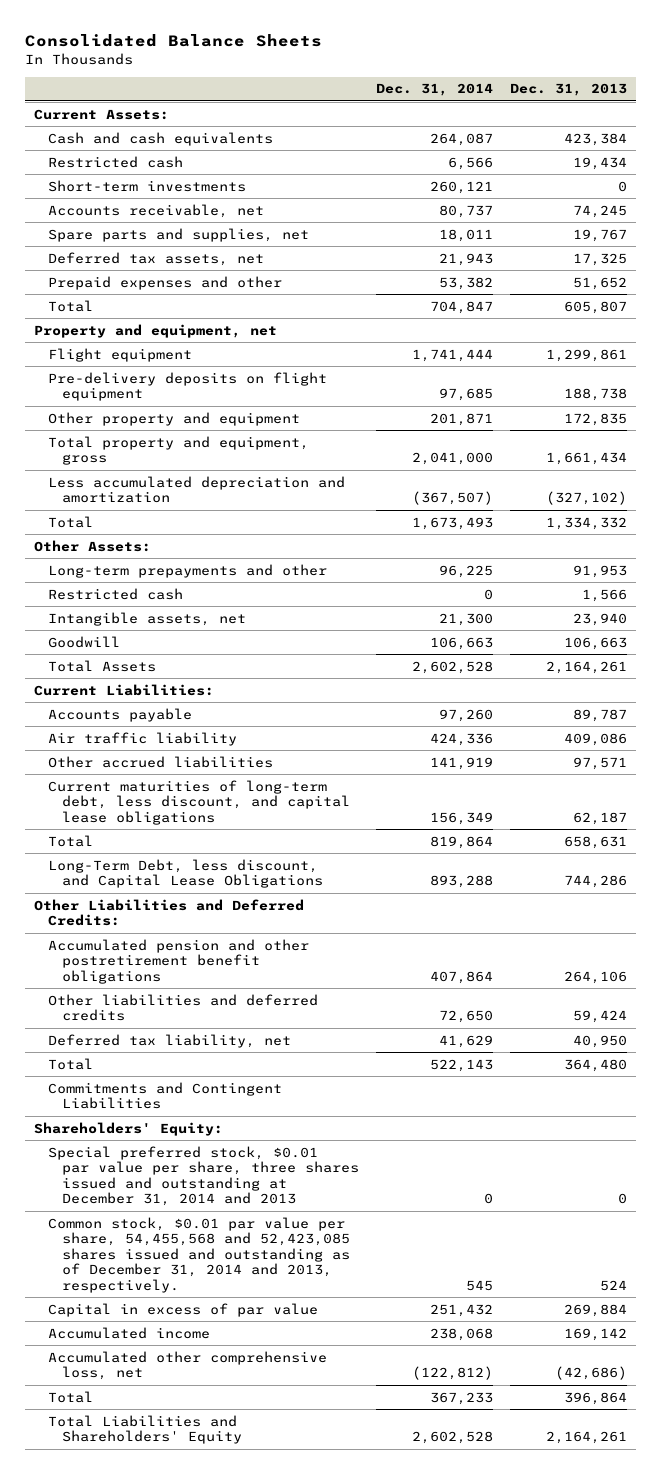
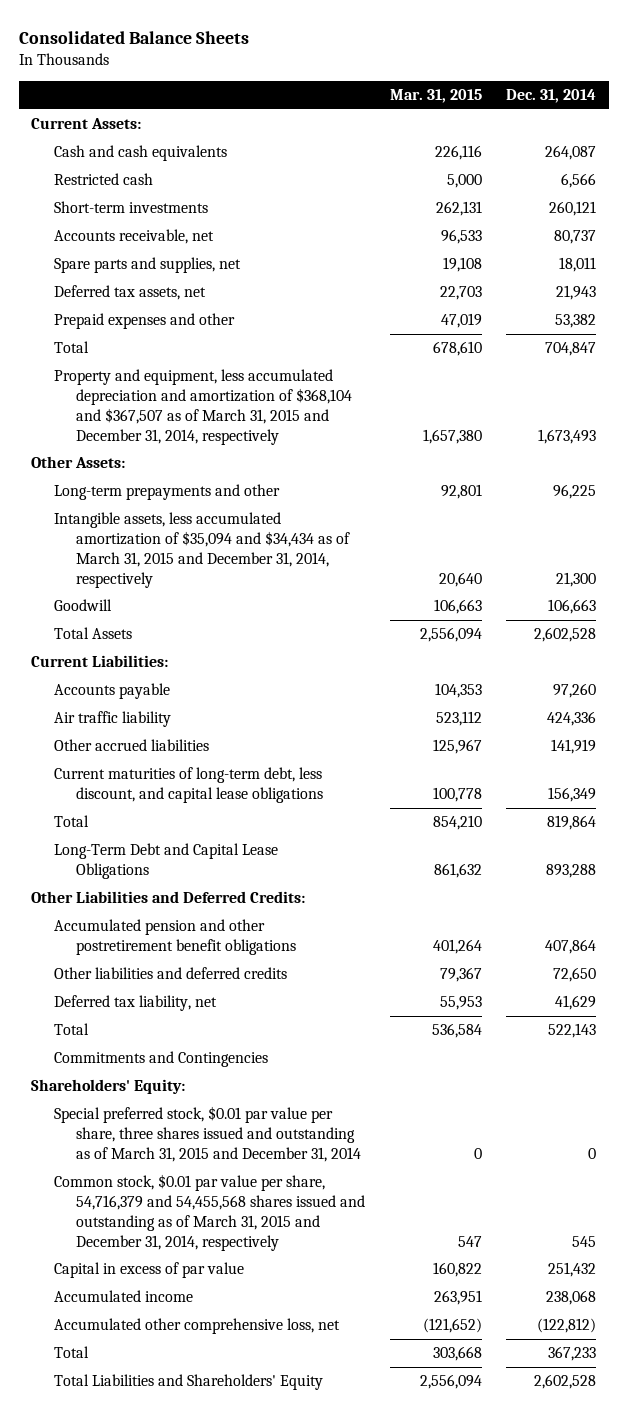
- | Dec. 31, 2014 | Dec. 31, 2013
+ | Mar. 31, 2015 | Dec. 31, 2014
- Property and equipment, net
- Flight equipment | 1,741,444 | 1,299,861
- Pre-delivery deposits on flight equipment | 97,685 | 188,738
- Other property and equipment | 201,871 | 172,835
- Total property and equipment, gross | 2,041,000 | 1,661,434
- Less accumulated depreciation and amortization | (367,507) | (327,102)
- Total | 1,673,493 | 1,334,332
+ Property and equipment, less accumulated depreciation and amortization of $368,104 and $367,507 as of March 31, 2015 and December 31, 2014, respectively | 1,657,380 | 1,673,493
- Restricted cash | 0 | 1,566
- Intangible assets, net | 21,300 | 23,940
+ Intangible assets, less accumulated amortization of $35,094 and $34,434 as of March 31, 2015 and December 31, 2014, respectively | 20,640 | 21,300
- Long-Term Debt, less discount, and Capital Lease Obligations | 893,288 | 744,286
+ Long-Term Debt and Capital Lease Obligations | 861,632 | 893,288
- Commitments and Contingent Liabilities
+ Commitments and Contingencies
- Special preferred stock, $0.01 par value per share, three shares issued and outstanding at December 31, 2014 and 2013 | 0 | 0
- Common stock, $0.01 par value per share, 54,455,568 and 52,423,085 shares issued and outstanding as of December 31, 2014 and 2013, respectively. | 545 | 524
+ Special preferred stock, $0.01 par value per share, three shares issued and outstanding as of March 31, 2015 and December 31, 2014 | 0 | 0
+ Common stock, $0.01 par value per share, 54,716,379 and 54,455,568 shares issued and outstanding as of March 31, 2015 and December 31, 2014, respectively | 547 | 545

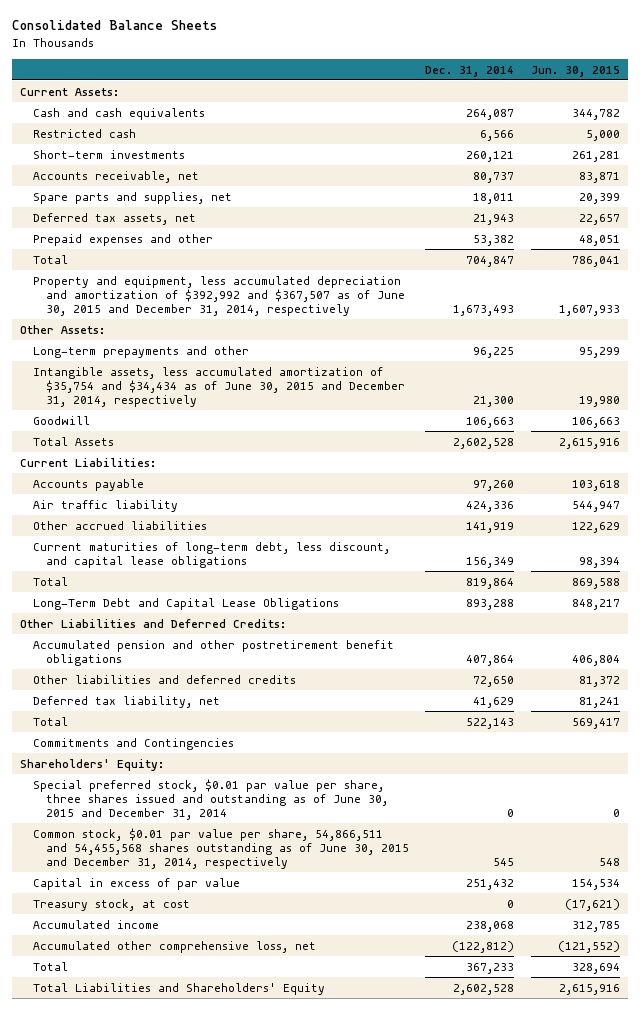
- | Mar. 31, 2015 | Dec. 31, 2014
+ | Dec. 31, 2014 | Jun. 30, 2015
- Property and equipment, less accumulated depreciation and amortization of $368,104 and $367,507 as of March 31, 2015 and December 31, 2014, respectively | 1,657,380 | 1,673,493
+ Property and equipment, less accumulated depreciation and amortization of $392,992 and $367,507 as of June 30, 2015 and December 31, 2014, respectively | 1,673,493 | 1,607,933
- Intangible assets, less accumulated amortization of $35,094 and $34,434 as of March 31, 2015 and December 31, 2014, respectively | 20,640 | 21,300
+ Intangible assets, less accumulated amortization of $35,754 and $34,434 as of June 30, 2015 and December 31, 2014, respectively | 21,300 | 19,980
- Special preferred stock, $0.01 par value per share, three shares issued and outstanding as of March 31, 2015 and December 31, 2014 | 0 | 0
- Common stock, $0.01 par value per share, 54,716,379 and 54,455,568 shares issued and outstanding as of March 31, 2015 and December 31, 2014, respectively | 547 | 545
+ Special preferred stock, $0.01 par value per share, three shares issued and outstanding as of June 30, 2015 and December 31, 2014 | 0 | 0
+ Common stock, $0.01 par value per share, 54,866,511 and 54,455,568 shares outstanding as of June 30, 2015 and December 31, 2014, respectively | 545 | 548
+ Treasury stock, at cost | 0 | (17,621)

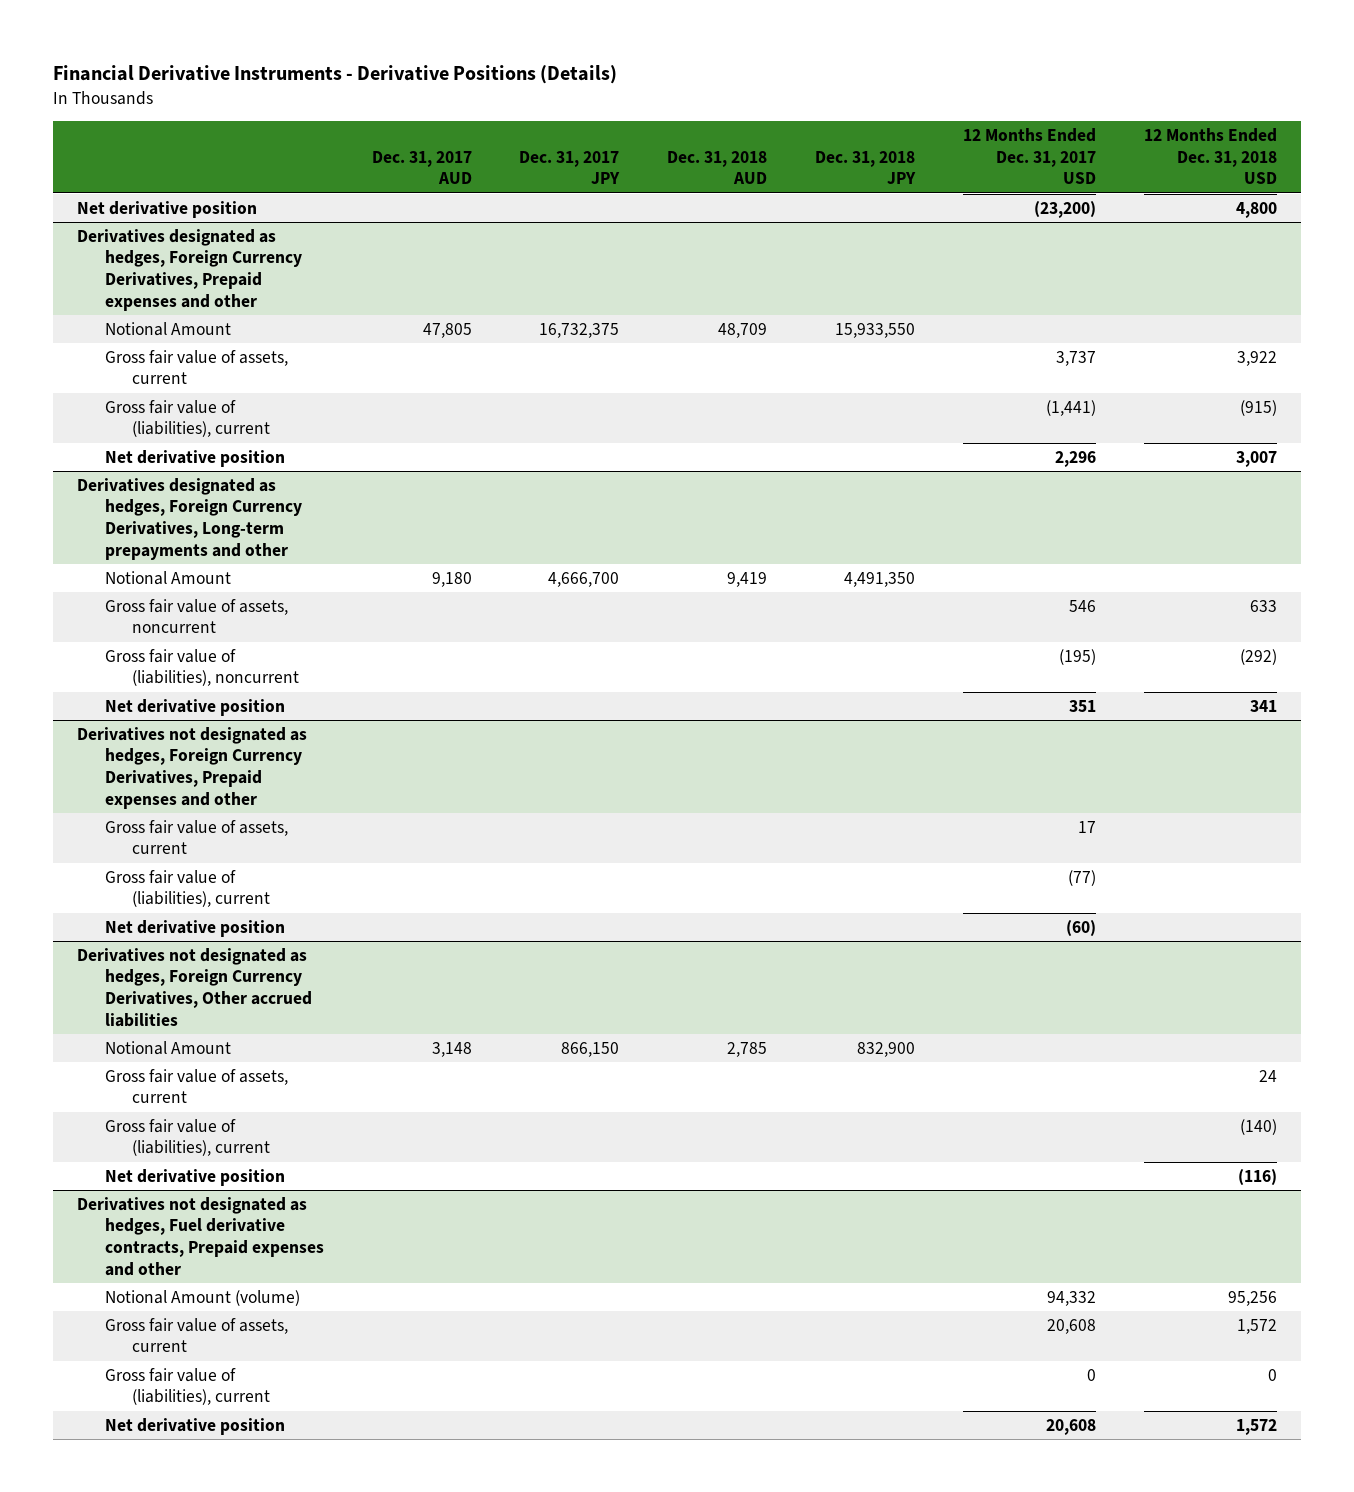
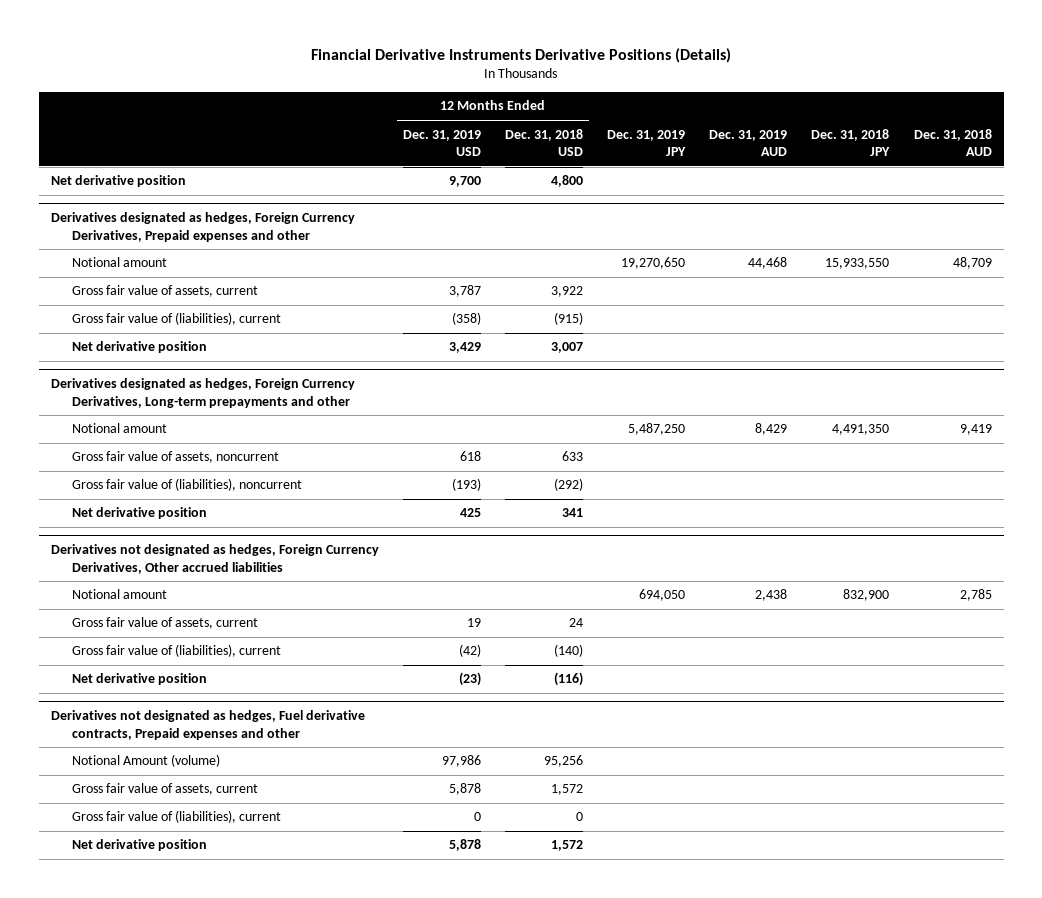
- Financial Derivative Instruments - Derivative Positions (Details)
+ Financial Derivative Instruments Derivative Positions (Details)
- | Dec. 31, 2017 AUD | Dec. 31, 2017 JPY | Dec. 31, 2018 AUD | Dec. 31, 2018 JPY | 12 Months Ended Dec. 31, 2017 USD | 12 Months Ended Dec. 31, 2018 USD
+ | 12 Months Ended Dec. 31, 2019 USD | 12 Months Ended Dec. 31, 2018 USD | Dec. 31, 2019 JPY | Dec. 31, 2019 AUD | Dec. 31, 2018 JPY | Dec. 31, 2018 AUD
@ Derivatives designated as hedges, Foreign Currency Derivatives, Prepaid expenses and other
- Notional Amount | 47,805 | 16,732,375 | 48,709 | 15,933,550 | |
+ Notional amount | | | 19,270,650 | 44,468 | 15,933,550 | 48,709
@ Derivatives designated as hedges, Foreign Currency Derivatives, Long-term prepayments and other
- Notional Amount | 9,180 | 4,666,700 | 9,419 | 4,491,350 | |
+ Notional amount | | | 5,487,250 | 8,429 | 4,491,350 | 9,419
- Derivatives not designated as hedges, Foreign Currency Derivatives, Prepaid expenses and other
- Gross fair value of assets, current | | | | | 17 |
- Gross fair value of (liabilities), current | | | | | (77) |
- Net derivative position | | | | | (60) |
@ Derivatives not designated as hedges, Foreign Currency Derivatives, Other accrued liabilities
- Notional Amount | 3,148 | 866,150 | 2,785 | 832,900 | |
+ Notional amount | | | 694,050 | 2,438 | 832,900 | 2,785

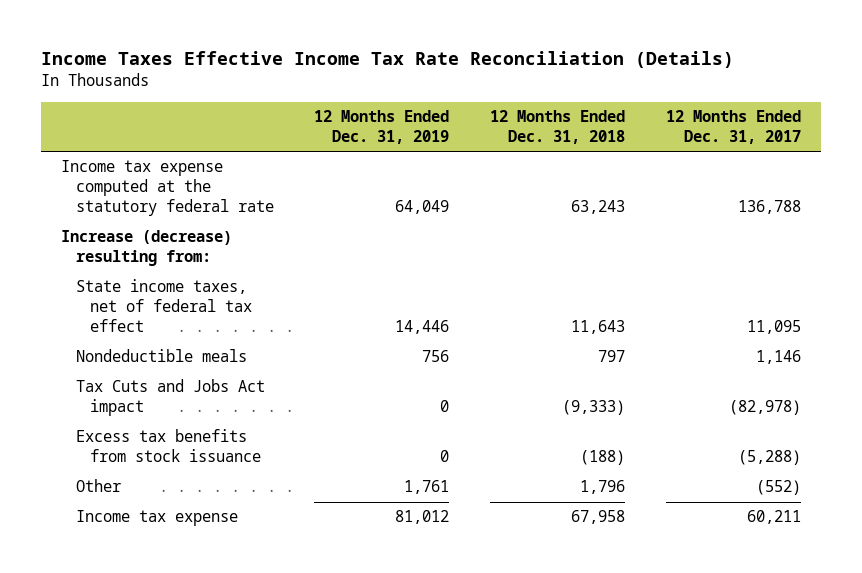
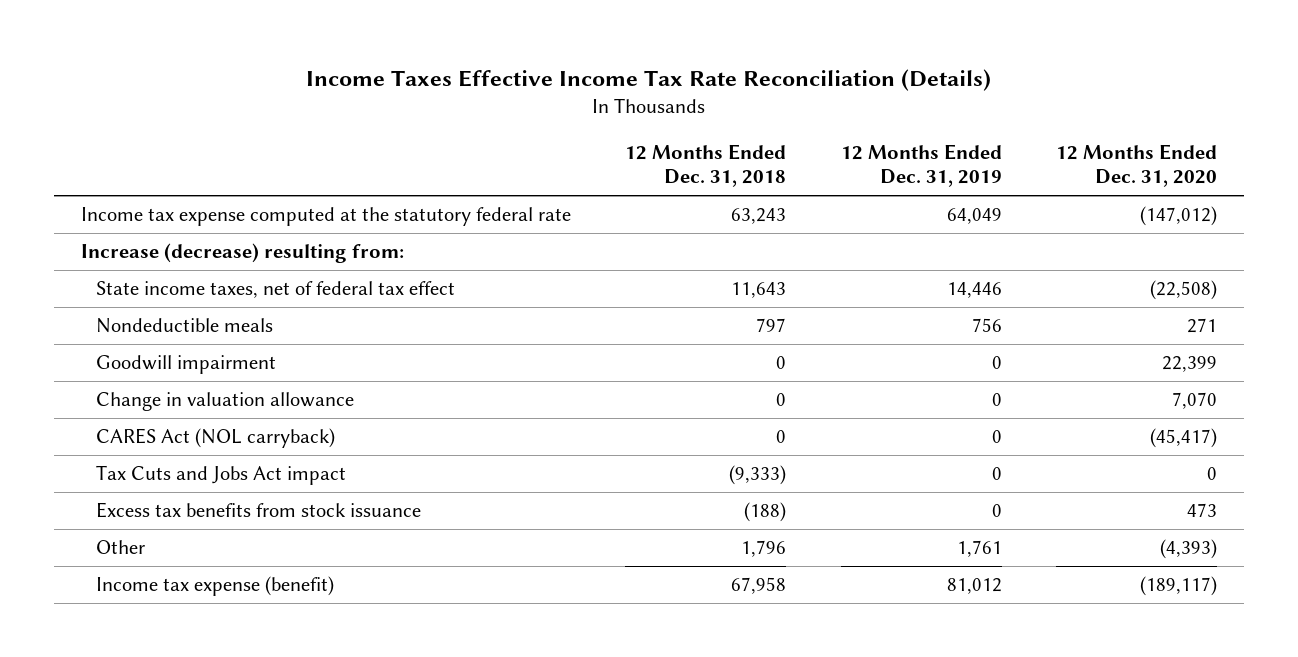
- | 12 Months Ended Dec. 31, 2019 | 12 Months Ended Dec. 31, 2018 | 12 Months Ended Dec. 31, 2017
+ | 12 Months Ended Dec. 31, 2018 | 12 Months Ended Dec. 31, 2019 | 12 Months Ended Dec. 31, 2020
+ Goodwill impairment | 0 | 0 | 22,399
+ Change in valuation allowance | 0 | 0 | 7,070
+ CARES Act (NOL carryback) | 0 | 0 | (45,417)
- Income tax expense | 81,012 | 67,958 | 60,211
+ Income tax expense (benefit) | 67,958 | 81,012 | (189,117)

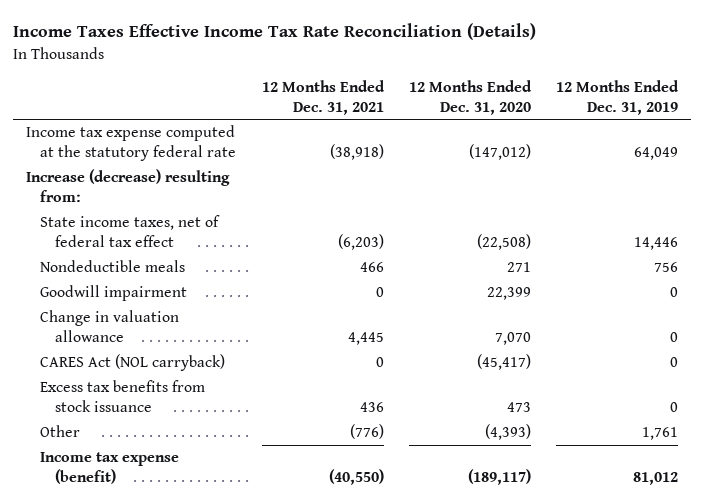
- | 12 Months Ended Dec. 31, 2018 | 12 Months Ended Dec. 31, 2019 | 12 Months Ended Dec. 31, 2020
+ | 12 Months Ended Dec. 31, 2021 | 12 Months Ended Dec. 31, 2020 | 12 Months Ended Dec. 31, 2019
- Tax Cuts and Jobs Act impact | (9,333) | 0 | 0

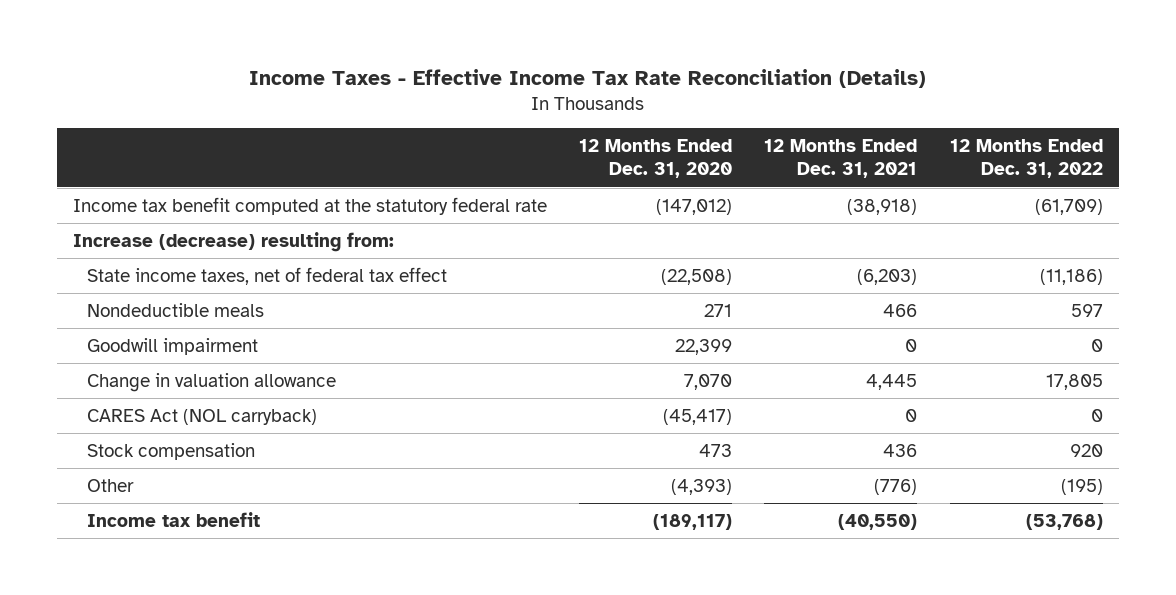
- Income Taxes Effective Income Tax Rate Reconciliation (Details)
+ Income Taxes - Effective Income Tax Rate Reconciliation (Details)
- | 12 Months Ended Dec. 31, 2021 | 12 Months Ended Dec. 31, 2020 | 12 Months Ended Dec. 31, 2019
+ | 12 Months Ended Dec. 31, 2020 | 12 Months Ended Dec. 31, 2021 | 12 Months Ended Dec. 31, 2022
- Income tax expense computed at the statutory federal rate | (38,918) | (147,012) | 64,049
+ Income tax benefit computed at the statutory federal rate | (147,012) | (38,918) | (61,709)
- Excess tax benefits from stock issuance | 436 | 473 | 0
+ Stock compensation | 473 | 436 | 920
- Income tax expense (benefit) | (40,550) | (189,117) | 81,012
+ Income tax benefit | (189,117) | (40,550) | (53,768)

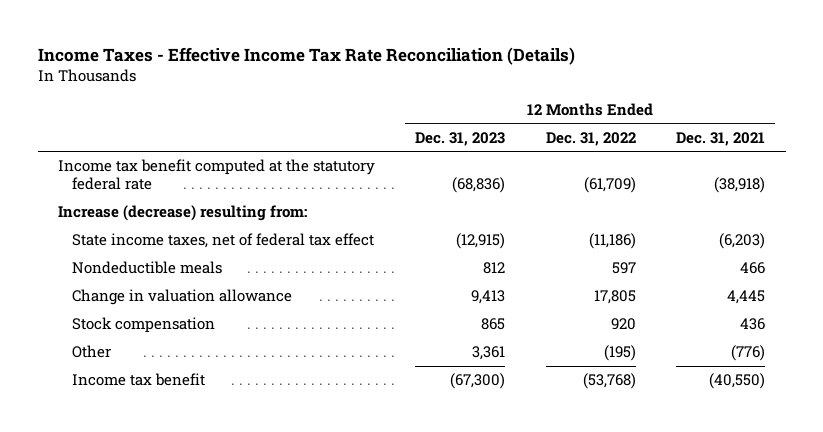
- | 12 Months Ended Dec. 31, 2020 | 12 Months Ended Dec. 31, 2021 | 12 Months Ended Dec. 31, 2022
+ | 12 Months Ended Dec. 31, 2023 | 12 Months Ended Dec. 31, 2022 | 12 Months Ended Dec. 31, 2021
- Goodwill impairment | 22,399 | 0 | 0
- CARES Act (NOL carryback) | (45,417) | 0 | 0

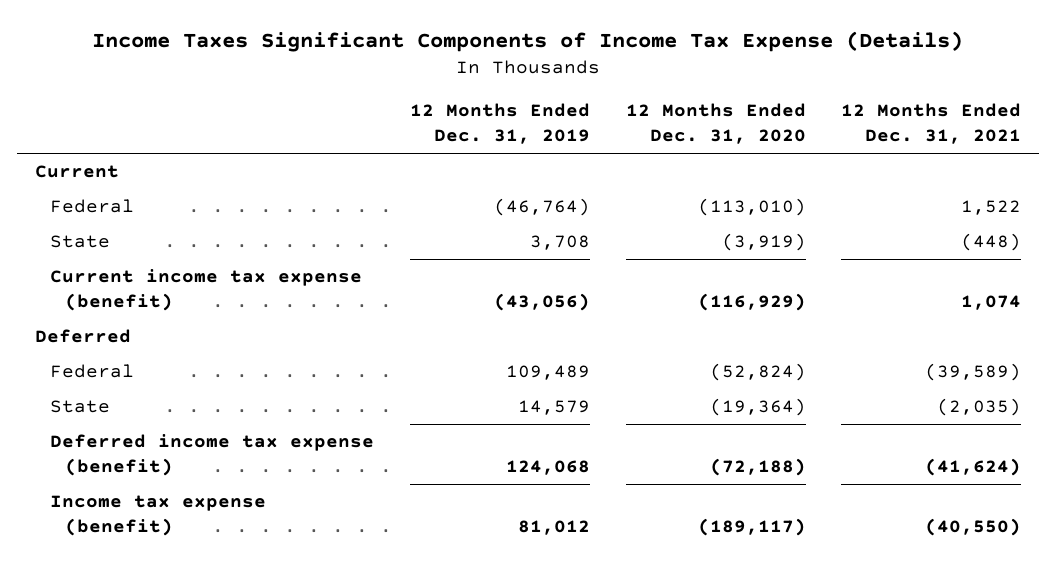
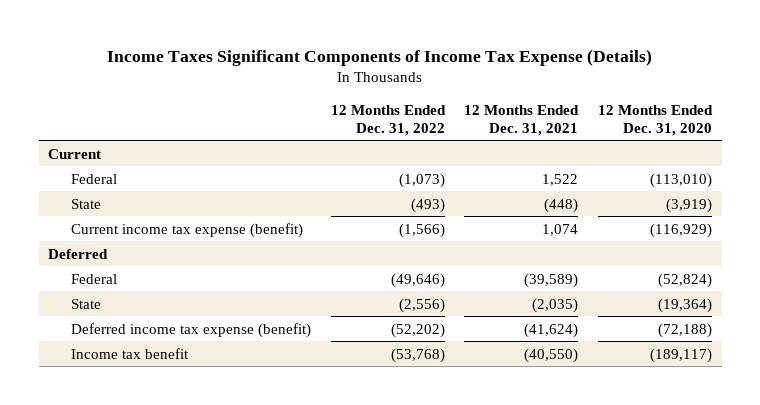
- | 12 Months Ended Dec. 31, 2019 | 12 Months Ended Dec. 31, 2020 | 12 Months Ended Dec. 31, 2021
+ | 12 Months Ended Dec. 31, 2022 | 12 Months Ended Dec. 31, 2021 | 12 Months Ended Dec. 31, 2020
- Income tax expense (benefit) | 81,012 | (189,117) | (40,550)
+ Income tax benefit | (53,768) | (40,550) | (189,117)

